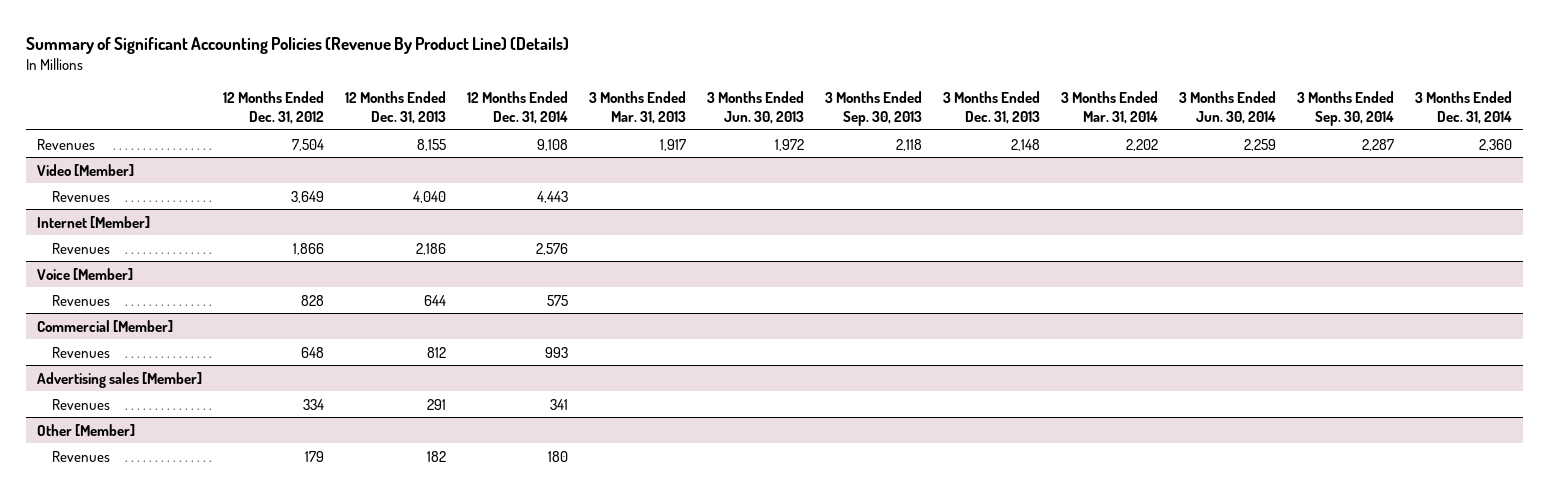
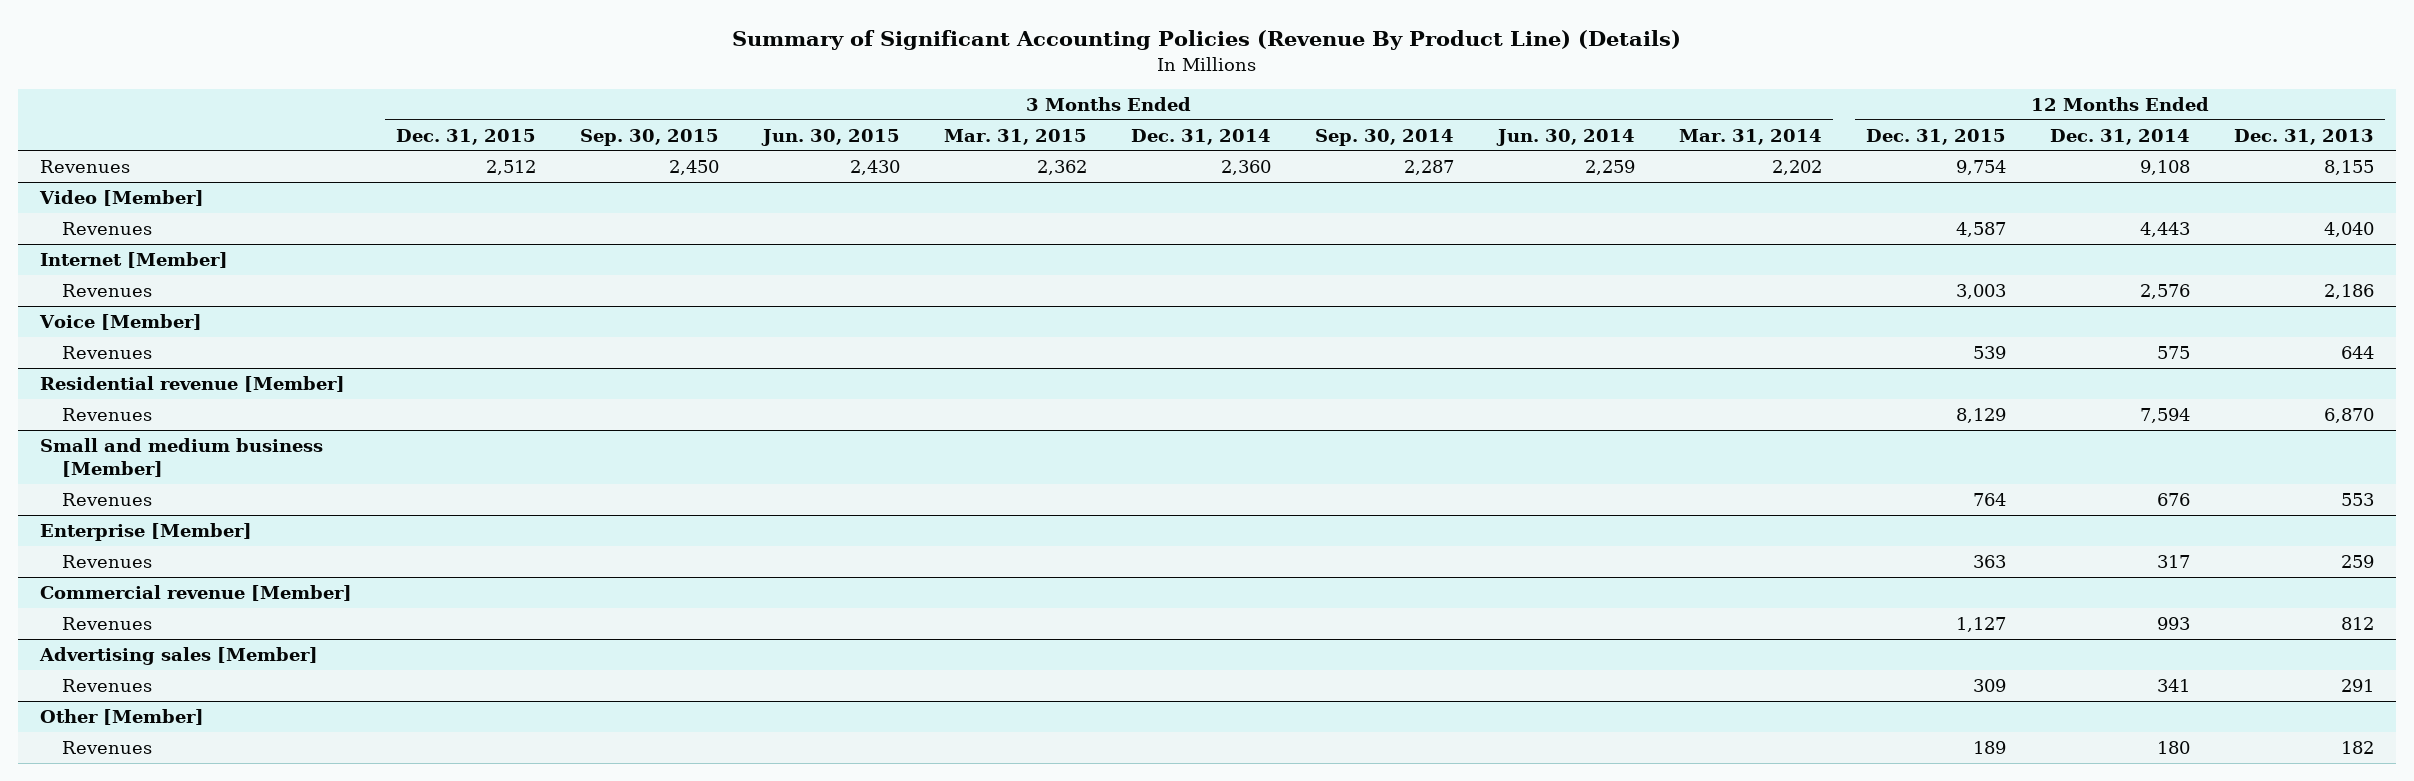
- | 12 Months Ended Dec. 31, 2012 | 12 Months Ended Dec. 31, 2013 | 12 Months Ended Dec. 31, 2014 | 3 Months Ended Mar. 31, 2013 | 3 Months Ended Jun. 30, 2013 | 3 Months Ended Sep. 30, 2013 | 3 Months Ended Dec. 31, 2013 | 3 Months Ended Mar. 31, 2014 | 3 Months Ended Jun. 30, 2014 | 3 Months Ended Sep. 30, 2014 | 3 Months Ended Dec. 31, 2014
+ | 3 Months Ended Dec. 31, 2015 | 3 Months Ended Sep. 30, 2015 | 3 Months Ended Jun. 30, 2015 | 3 Months Ended Mar. 31, 2015 | 3 Months Ended Dec. 31, 2014 | 3 Months Ended Sep. 30, 2014 | 3 Months Ended Jun. 30, 2014 | 3 Months Ended Mar. 31, 2014 | 12 Months Ended Dec. 31, 2015 | 12 Months Ended Dec. 31, 2014 | 12 Months Ended Dec. 31, 2013
- Commercial [Member]
+ Residential revenue [Member]
+ Revenues | | | | | | | | | 8,129 | 7,594 | 6,870
+ Small and medium business [Member]
+ Revenues | | | | | | | | | 764 | 676 | 553
+ Enterprise [Member]
+ Revenues | | | | | | | | | 363 | 317 | 259
+ Commercial revenue [Member]

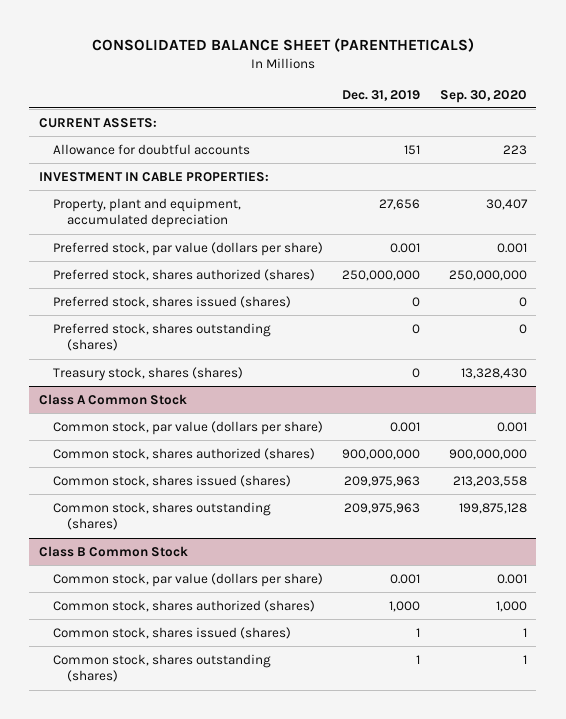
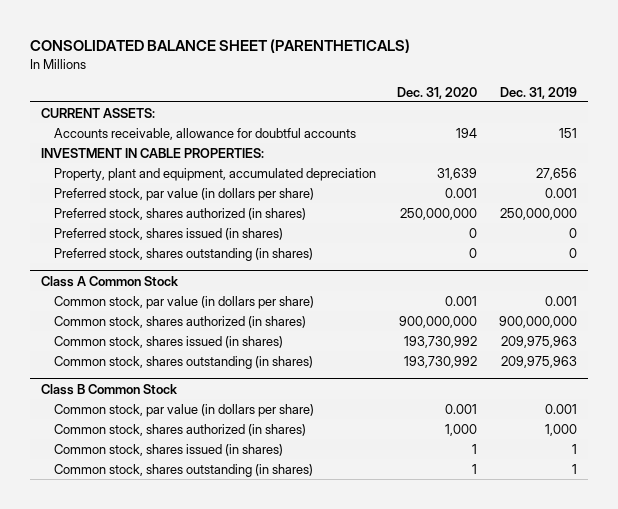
- | Dec. 31, 2019 | Sep. 30, 2020
+ | Dec. 31, 2020 | Dec. 31, 2019
- Allowance for doubtful accounts | 151 | 223
+ Accounts receivable, allowance for doubtful accounts | 194 | 151
- Preferred stock, par value (dollars per share) | 0.001 | 0.001
- Preferred stock, shares authorized (shares) | 250,000,000 | 250,000,000
- Preferred stock, shares issued (shares) | 0 | 0
- Preferred stock, shares outstanding (shares) | 0 | 0
- Treasury stock, shares (shares) | 0 | 13,328,430
+ Preferred stock, par value (in dollars per share) | 0.001 | 0.001
+ Preferred stock, shares authorized (in shares) | 250,000,000 | 250,000,000
+ Preferred stock, shares issued (in shares) | 0 | 0
+ Preferred stock, shares outstanding (in shares) | 0 | 0
@ Class A Common Stock
- Common stock, par value (dollars per share) | 0.001 | 0.001
- Common stock, shares authorized (shares) | 900,000,000 | 900,000,000
- Common stock, shares issued (shares) | 209,975,963 | 213,203,558
- Common stock, shares outstanding (shares) | 209,975,963 | 199,875,128
+ Common stock, par value (in dollars per share) | 0.001 | 0.001
+ Common stock, shares authorized (in shares) | 900,000,000 | 900,000,000
+ Common stock, shares issued (in shares) | 193,730,992 | 209,975,963
+ Common stock, shares outstanding (in shares) | 193,730,992 | 209,975,963
@ Class B Common Stock
- Common stock, par value (dollars per share) | 0.001 | 0.001
- Common stock, shares authorized (shares) | 1,000 | 1,000
- Common stock, shares issued (shares) | 1 | 1
- Common stock, shares outstanding (shares) | 1 | 1
+ Common stock, par value (in dollars per share) | 0.001 | 0.001
+ Common stock, shares authorized (in shares) | 1,000 | 1,000
+ Common stock, shares issued (in shares) | 1 | 1
+ Common stock, shares outstanding (in shares) | 1 | 1

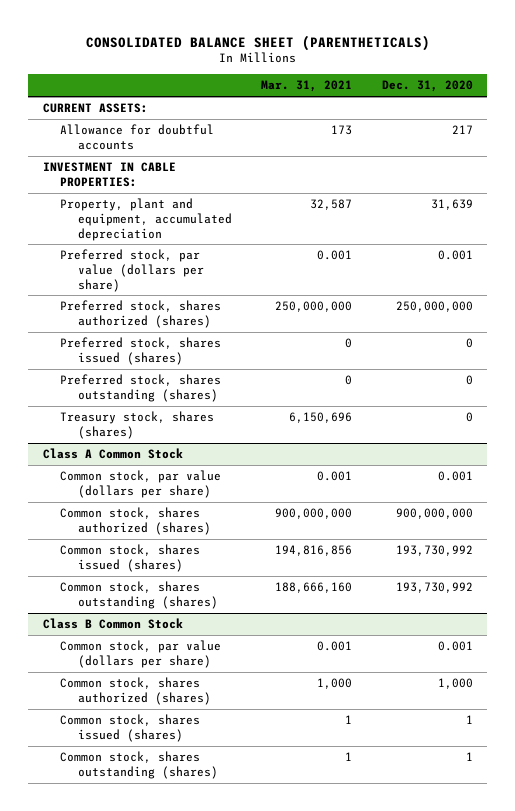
- | Dec. 31, 2020 | Dec. 31, 2019
+ | Mar. 31, 2021 | Dec. 31, 2020
- Accounts receivable, allowance for doubtful accounts | 194 | 151
+ Allowance for doubtful accounts | 173 | 217
- Preferred stock, par value (in dollars per share) | 0.001 | 0.001
- Preferred stock, shares authorized (in shares) | 250,000,000 | 250,000,000
- Preferred stock, shares issued (in shares) | 0 | 0
- Preferred stock, shares outstanding (in shares) | 0 | 0
+ Preferred stock, par value (dollars per share) | 0.001 | 0.001
+ Preferred stock, shares authorized (shares) | 250,000,000 | 250,000,000
+ Preferred stock, shares issued (shares) | 0 | 0
+ Preferred stock, shares outstanding (shares) | 0 | 0
+ Treasury stock, shares (shares) | 6,150,696 | 0
@ Class A Common Stock
- Common stock, par value (in dollars per share) | 0.001 | 0.001
- Common stock, shares authorized (in shares) | 900,000,000 | 900,000,000
- Common stock, shares issued (in shares) | 193,730,992 | 209,975,963
- Common stock, shares outstanding (in shares) | 193,730,992 | 209,975,963
+ Common stock, par value (dollars per share) | 0.001 | 0.001
+ Common stock, shares authorized (shares) | 900,000,000 | 900,000,000
+ Common stock, shares issued (shares) | 194,816,856 | 193,730,992
+ Common stock, shares outstanding (shares) | 188,666,160 | 193,730,992
@ Class B Common Stock
- Common stock, par value (in dollars per share) | 0.001 | 0.001
- Common stock, shares authorized (in shares) | 1,000 | 1,000
- Common stock, shares issued (in shares) | 1 | 1
- Common stock, shares outstanding (in shares) | 1 | 1
+ Common stock, par value (dollars per share) | 0.001 | 0.001
+ Common stock, shares authorized (shares) | 1,000 | 1,000
+ Common stock, shares issued (shares) | 1 | 1
+ Common stock, shares outstanding (shares) | 1 | 1

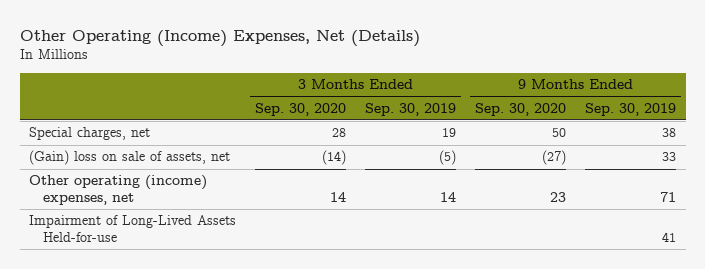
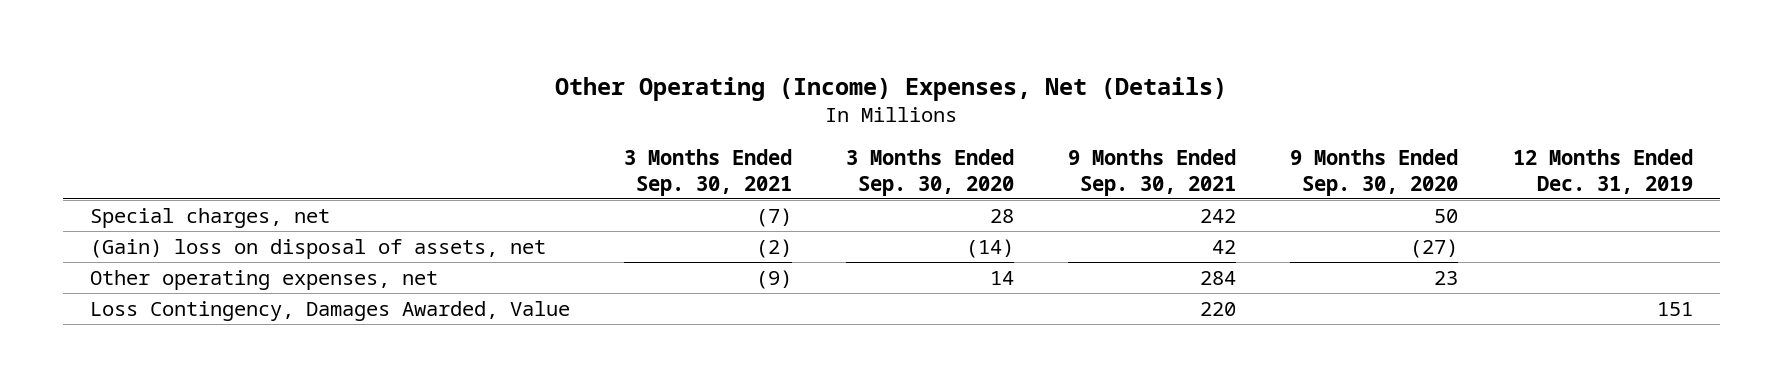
- | 3 Months Ended Sep. 30, 2020 | 3 Months Ended Sep. 30, 2019 | 9 Months Ended Sep. 30, 2020 | 9 Months Ended Sep. 30, 2019
+ | 3 Months Ended Sep. 30, 2021 | 3 Months Ended Sep. 30, 2020 | 9 Months Ended Sep. 30, 2021 | 9 Months Ended Sep. 30, 2020 | 12 Months Ended Dec. 31, 2019
- (Gain) loss on sale of assets, net | (14) | (5) | (27) | 33
- Other operating (income) expenses, net | 14 | 14 | 23 | 71
- Impairment of Long-Lived Assets Held-for-use | | | | 41
+ (Gain) loss on disposal of assets, net | (2) | (14) | 42 | (27) |
+ Other operating expenses, net | (9) | 14 | 284 | 23 |
+ Loss Contingency, Damages Awarded, Value | | | 220 | | 151

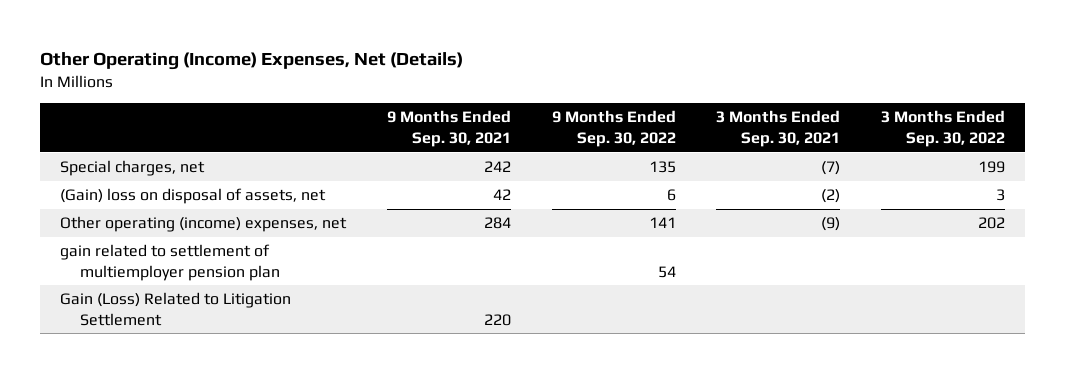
- | 3 Months Ended Sep. 30, 2021 | 3 Months Ended Sep. 30, 2020 | 9 Months Ended Sep. 30, 2021 | 9 Months Ended Sep. 30, 2020 | 12 Months Ended Dec. 31, 2019
+ | 9 Months Ended Sep. 30, 2021 | 9 Months Ended Sep. 30, 2022 | 3 Months Ended Sep. 30, 2021 | 3 Months Ended Sep. 30, 2022
- Other operating expenses, net | (9) | 14 | 284 | 23 |
- Loss Contingency, Damages Awarded, Value | | | 220 | | 151
+ Other operating (income) expenses, net | 284 | 141 | (9) | 202
+ gain related to settlement of multiemployer pension plan | | 54 | |
+ Gain (Loss) Related to Litigation Settlement | 220 | | |

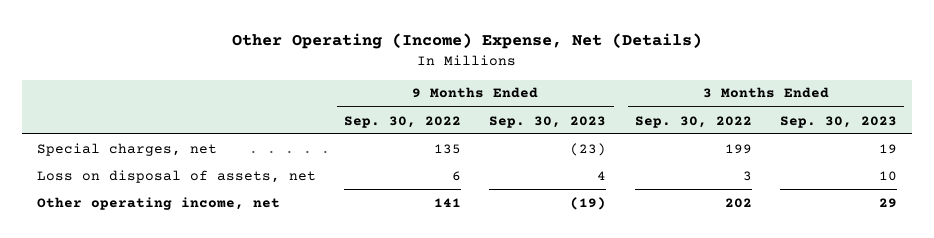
- Other Operating (Income) Expenses, Net (Details)
+ Other Operating (Income) Expense, Net (Details)
- | 9 Months Ended Sep. 30, 2021 | 9 Months Ended Sep. 30, 2022 | 3 Months Ended Sep. 30, 2021 | 3 Months Ended Sep. 30, 2022
+ | 9 Months Ended Sep. 30, 2022 | 9 Months Ended Sep. 30, 2023 | 3 Months Ended Sep. 30, 2022 | 3 Months Ended Sep. 30, 2023
- (Gain) loss on disposal of assets, net | 42 | 6 | (2) | 3
- Other operating (income) expenses, net | 284 | 141 | (9) | 202
- gain related to settlement of multiemployer pension plan | | 54 | |
- Gain (Loss) Related to Litigation Settlement | 220 | | |
+ Loss on disposal of assets, net | 6 | 4 | 3 | 10
+ Other operating income, net | 141 | (19) | 202 | 29

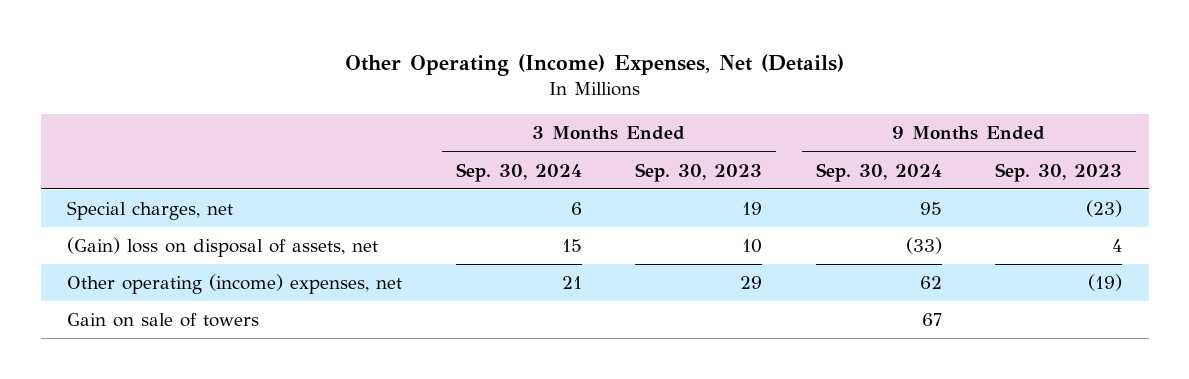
- Other Operating (Income) Expense, Net (Details)
+ Other Operating (Income) Expenses, Net (Details)
- | 9 Months Ended Sep. 30, 2022 | 9 Months Ended Sep. 30, 2023 | 3 Months Ended Sep. 30, 2022 | 3 Months Ended Sep. 30, 2023
+ | 3 Months Ended Sep. 30, 2024 | 3 Months Ended Sep. 30, 2023 | 9 Months Ended Sep. 30, 2024 | 9 Months Ended Sep. 30, 2023
- Loss on disposal of assets, net | 6 | 4 | 3 | 10
- Other operating income, net | 141 | (19) | 202 | 29
+ (Gain) loss on disposal of assets, net | 15 | 10 | (33) | 4
+ Other operating (income) expenses, net | 21 | 29 | 62 | (19)
+ Gain on sale of towers | | | 67 |

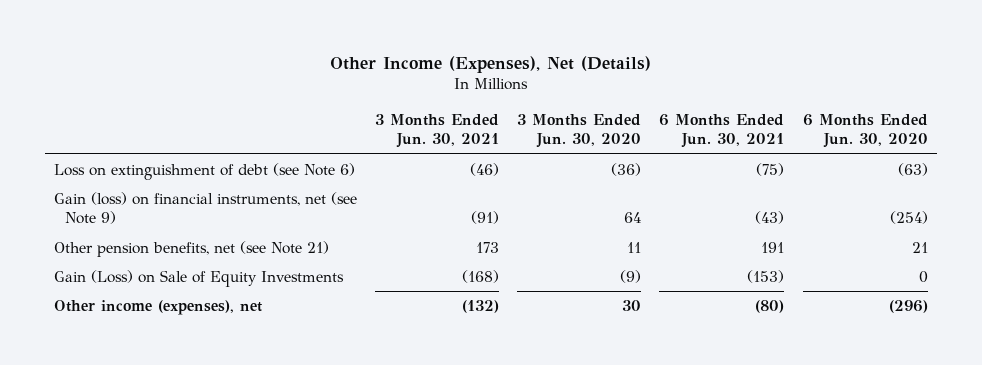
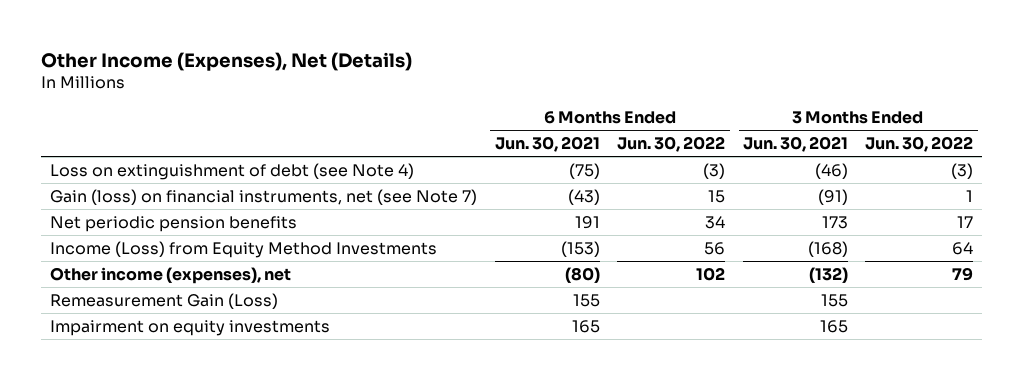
- | 3 Months Ended Jun. 30, 2021 | 3 Months Ended Jun. 30, 2020 | 6 Months Ended Jun. 30, 2021 | 6 Months Ended Jun. 30, 2020
+ | 6 Months Ended Jun. 30, 2021 | 6 Months Ended Jun. 30, 2022 | 3 Months Ended Jun. 30, 2021 | 3 Months Ended Jun. 30, 2022
- Loss on extinguishment of debt (see Note 6) | (46) | (36) | (75) | (63)
- Gain (loss) on financial instruments, net (see Note 9) | (91) | 64 | (43) | (254)
- Other pension benefits, net (see Note 21) | 173 | 11 | 191 | 21
- Gain (Loss) on Sale of Equity Investments | (168) | (9) | (153) | 0
+ Loss on extinguishment of debt (see Note 4) | (75) | (3) | (46) | (3)
+ Gain (loss) on financial instruments, net (see Note 7) | (43) | 15 | (91) | 1
+ Net periodic pension benefits | 191 | 34 | 173 | 17
+ Income (Loss) from Equity Method Investments | (153) | 56 | (168) | 64
+ Remeasurement Gain (Loss) | 155 | | 155 |
+ Impairment on equity investments | 165 | | 165 |

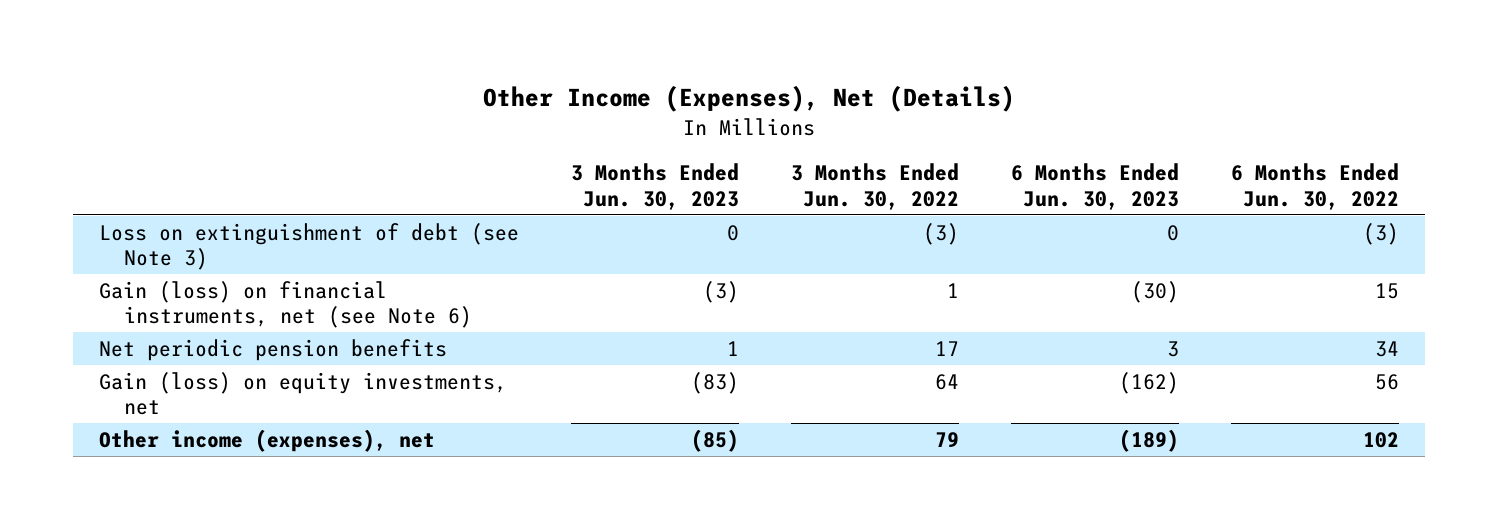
- | 6 Months Ended Jun. 30, 2021 | 6 Months Ended Jun. 30, 2022 | 3 Months Ended Jun. 30, 2021 | 3 Months Ended Jun. 30, 2022
+ | 3 Months Ended Jun. 30, 2023 | 3 Months Ended Jun. 30, 2022 | 6 Months Ended Jun. 30, 2023 | 6 Months Ended Jun. 30, 2022
- Loss on extinguishment of debt (see Note 4) | (75) | (3) | (46) | (3)
- Gain (loss) on financial instruments, net (see Note 7) | (43) | 15 | (91) | 1
+ Loss on extinguishment of debt (see Note 3) | 0 | (3) | 0 | (3)
+ Gain (loss) on financial instruments, net (see Note 6) | (3) | 1 | (30) | 15
- Income (Loss) from Equity Method Investments | (153) | 56 | (168) | 64
+ Gain (loss) on equity investments, net | (83) | 64 | (162) | 56
- Remeasurement Gain (Loss) | 155 | | 155 |
- Impairment on equity investments | 165 | | 165 |

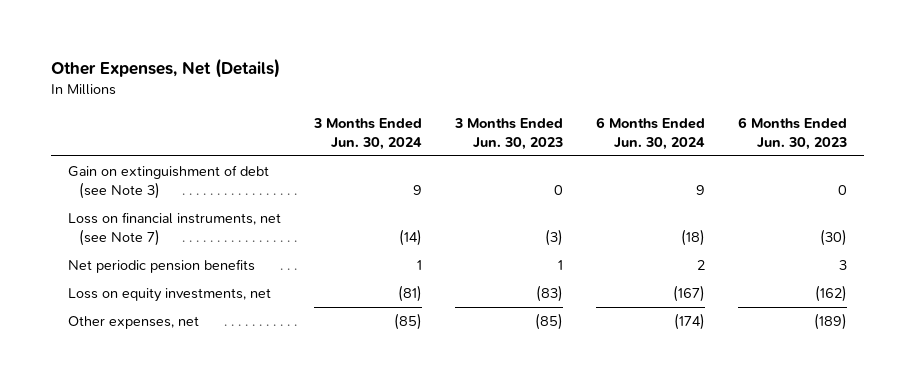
- Other Income (Expenses), Net (Details)
+ Other Expenses, Net (Details)
- | 3 Months Ended Jun. 30, 2023 | 3 Months Ended Jun. 30, 2022 | 6 Months Ended Jun. 30, 2023 | 6 Months Ended Jun. 30, 2022
+ | 3 Months Ended Jun. 30, 2024 | 3 Months Ended Jun. 30, 2023 | 6 Months Ended Jun. 30, 2024 | 6 Months Ended Jun. 30, 2023
- Loss on extinguishment of debt (see Note 3) | 0 | (3) | 0 | (3)
- Gain (loss) on financial instruments, net (see Note 6) | (3) | 1 | (30) | 15
+ Gain on extinguishment of debt (see Note 3) | 9 | 0 | 9 | 0
+ Loss on financial instruments, net (see Note 7) | (14) | (3) | (18) | (30)
- Gain (loss) on equity investments, net | (83) | 64 | (162) | 56
- Other income (expenses), net | (85) | 79 | (189) | 102
+ Loss on equity investments, net | (81) | (83) | (167) | (162)
+ Other expenses, net | (85) | (85) | (174) | (189)

